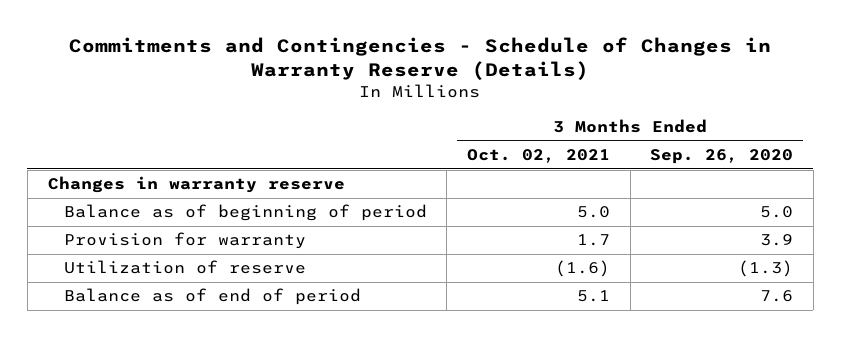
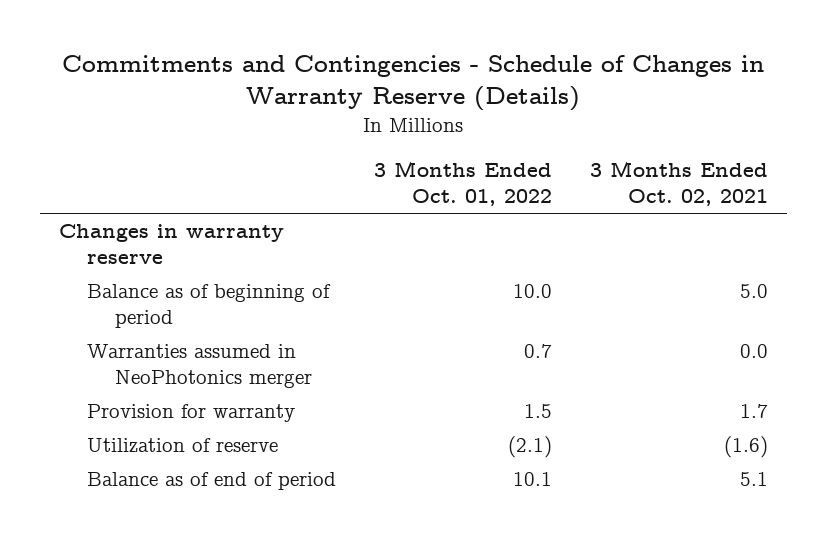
- | 3 Months Ended Oct. 02, 2021 | 3 Months Ended Sep. 26, 2020
+ | 3 Months Ended Oct. 01, 2022 | 3 Months Ended Oct. 02, 2021
+ Warranties assumed in NeoPhotonics merger | 0.7 | 0.0

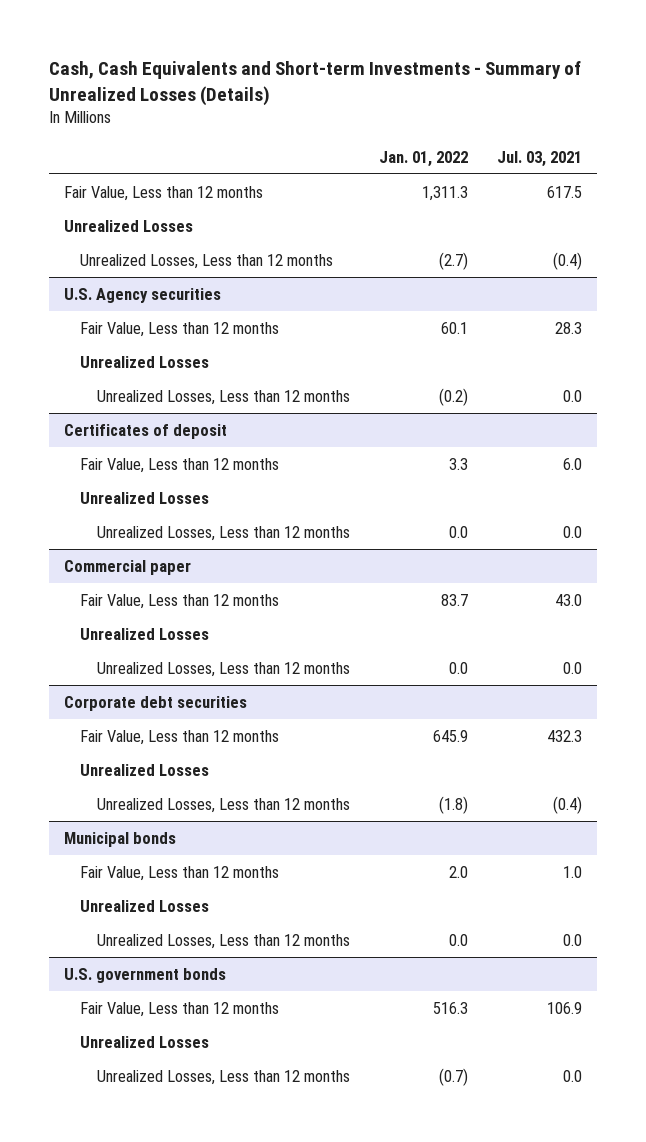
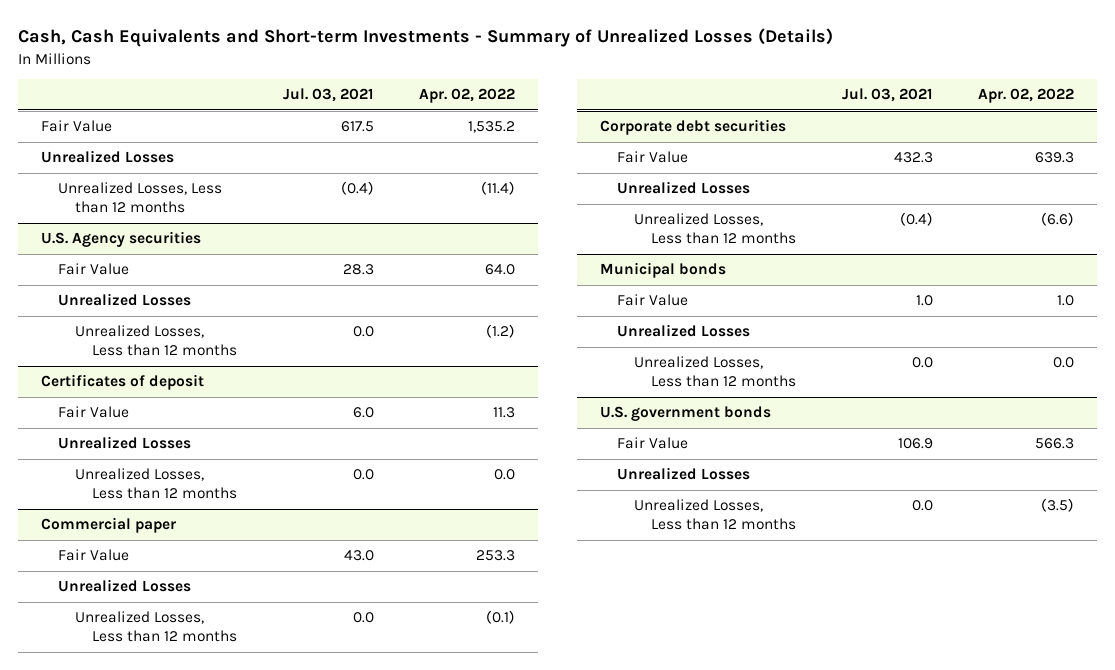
- | Jan. 01, 2022 | Jul. 03, 2021
+ | Jul. 03, 2021 | Apr. 02, 2022
- Fair Value, Less than 12 months | 1,311.3 | 617.5
+ Fair Value | 617.5 | 1,535.2
@ U.S. Agency securities
- Fair Value, Less than 12 months | 60.1 | 28.3
+ Fair Value | 28.3 | 64.0
@ Certificates of deposit
- Fair Value, Less than 12 months | 3.3 | 6.0
+ Fair Value | 6.0 | 11.3
@ Commercial paper
- Fair Value, Less than 12 months | 83.7 | 43.0
+ Fair Value | 43.0 | 253.3
@ Corporate debt securities
- Fair Value, Less than 12 months | 645.9 | 432.3
+ Fair Value | 432.3 | 639.3
@ Municipal bonds
- Fair Value, Less than 12 months | 2.0 | 1.0
+ Fair Value | 1.0 | 1.0
@ U.S. government bonds
- Fair Value, Less than 12 months | 516.3 | 106.9
+ Fair Value | 106.9 | 566.3

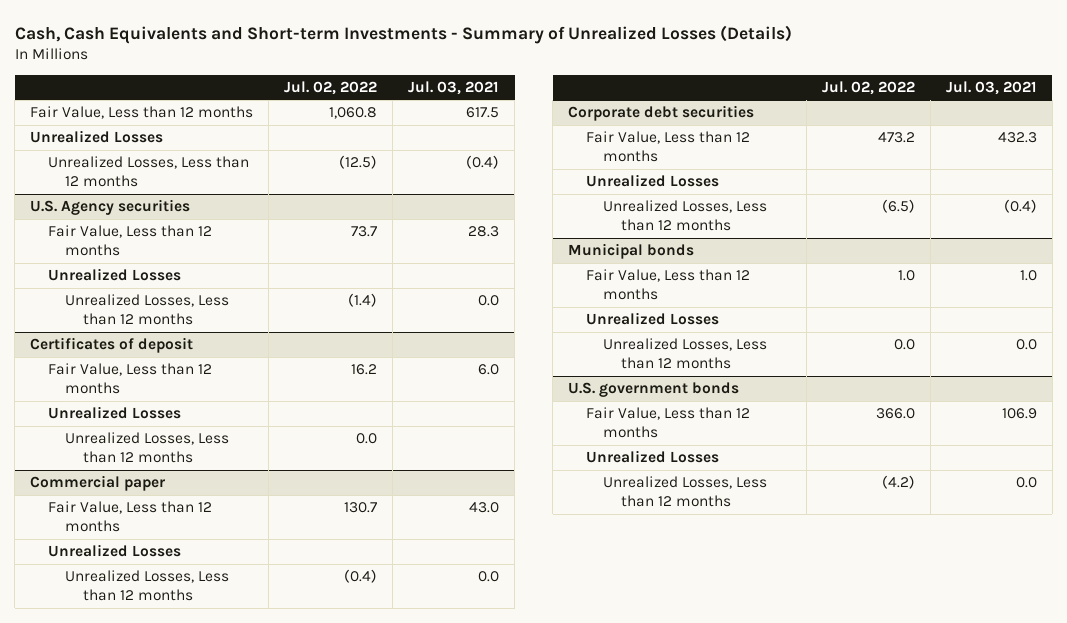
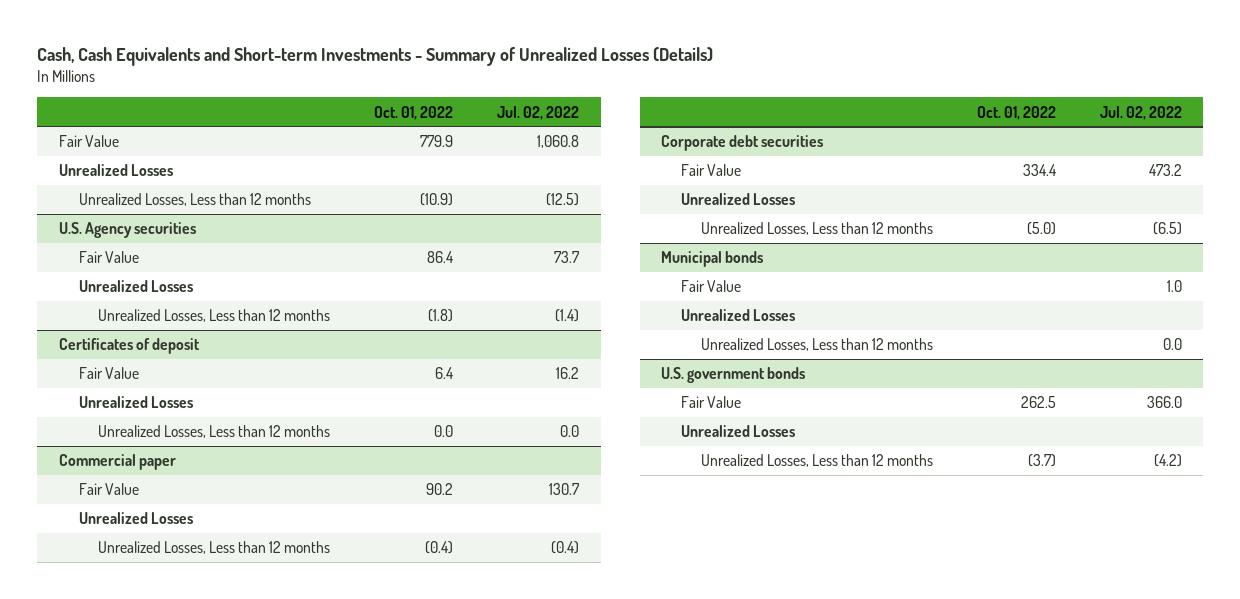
- | Jul. 02, 2022 | Jul. 03, 2021
+ | Oct. 01, 2022 | Jul. 02, 2022
- Fair Value, Less than 12 months | 1,060.8 | 617.5
+ Fair Value | 779.9 | 1,060.8
@ U.S. Agency securities
- Fair Value, Less than 12 months | 73.7 | 28.3
+ Fair Value | 86.4 | 73.7
@ Certificates of deposit
- Fair Value, Less than 12 months | 16.2 | 6.0
+ Fair Value | 6.4 | 16.2
@ Commercial paper
- Fair Value, Less than 12 months | 130.7 | 43.0
+ Fair Value | 90.2 | 130.7
@ Corporate debt securities
- Fair Value, Less than 12 months | 473.2 | 432.3
+ Fair Value | 334.4 | 473.2
@ Municipal bonds
- Fair Value, Less than 12 months | 1.0 | 1.0
+ Fair Value | | 1.0
@ U.S. government bonds
- Fair Value, Less than 12 months | 366.0 | 106.9
+ Fair Value | 262.5 | 366.0

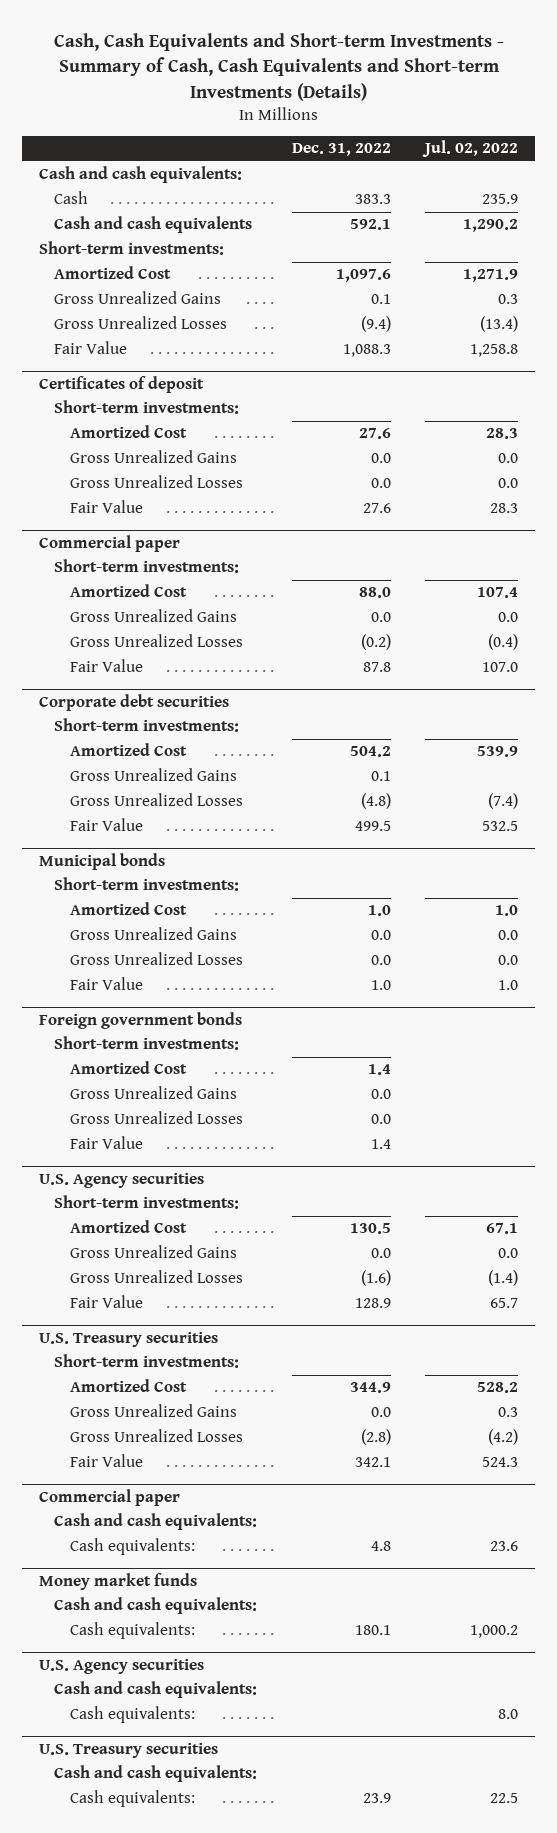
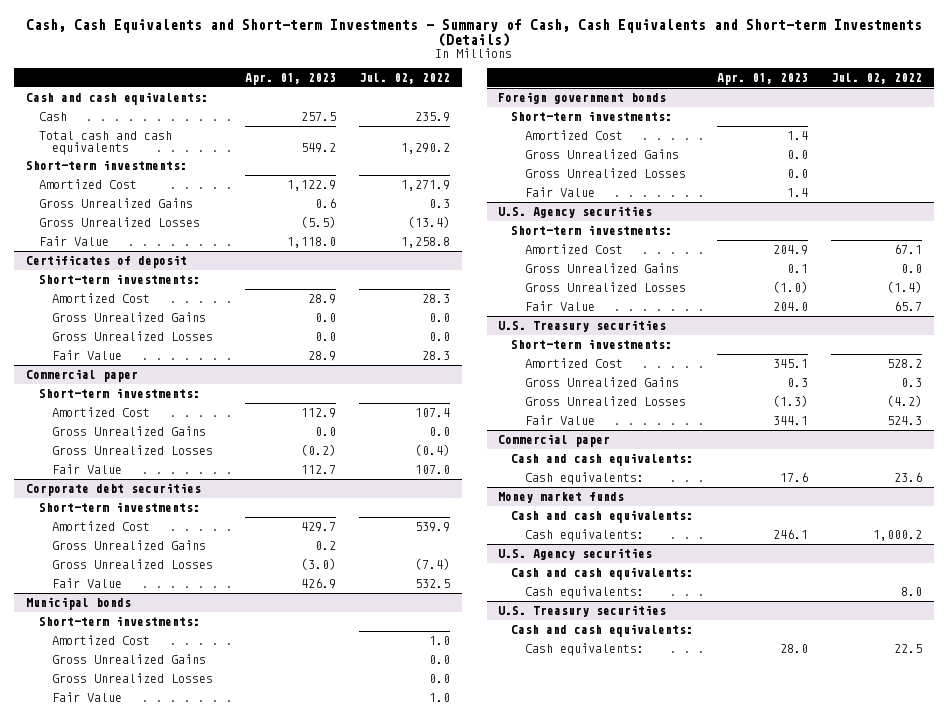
- | Dec. 31, 2022 | Jul. 02, 2022
+ | Apr. 01, 2023 | Jul. 02, 2022
- Cash and cash equivalents | 592.1 | 1,290.2
+ Total cash and cash equivalents | 549.2 | 1,290.2

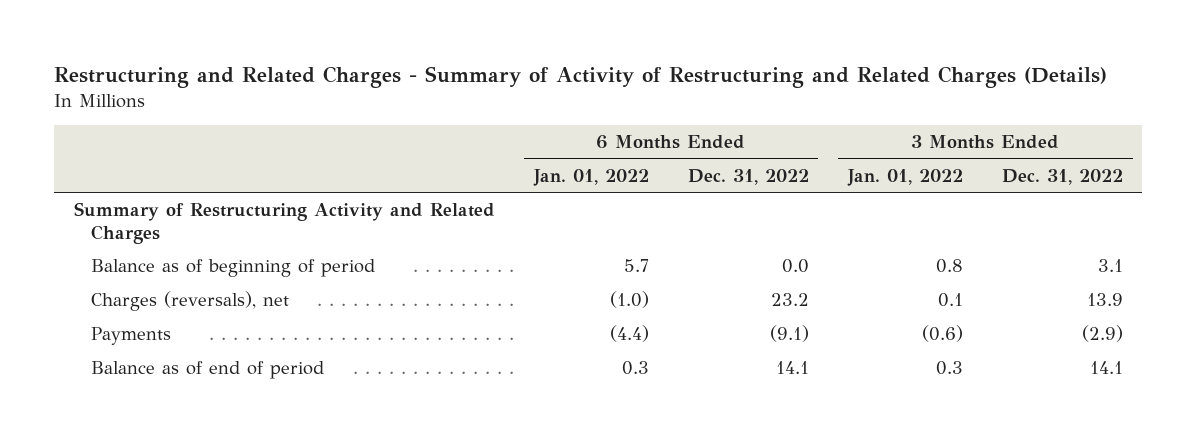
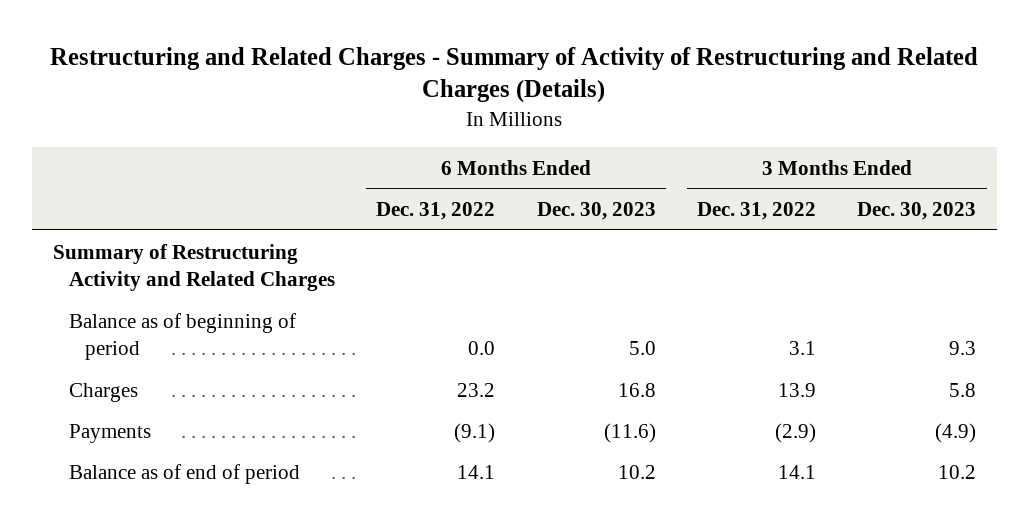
- | 6 Months Ended Jan. 01, 2022 | 6 Months Ended Dec. 31, 2022 | 3 Months Ended Jan. 01, 2022 | 3 Months Ended Dec. 31, 2022
+ | 6 Months Ended Dec. 31, 2022 | 6 Months Ended Dec. 30, 2023 | 3 Months Ended Dec. 31, 2022 | 3 Months Ended Dec. 30, 2023
- Charges (reversals), net | (1.0) | 23.2 | 0.1 | 13.9
+ Charges | 23.2 | 16.8 | 13.9 | 5.8

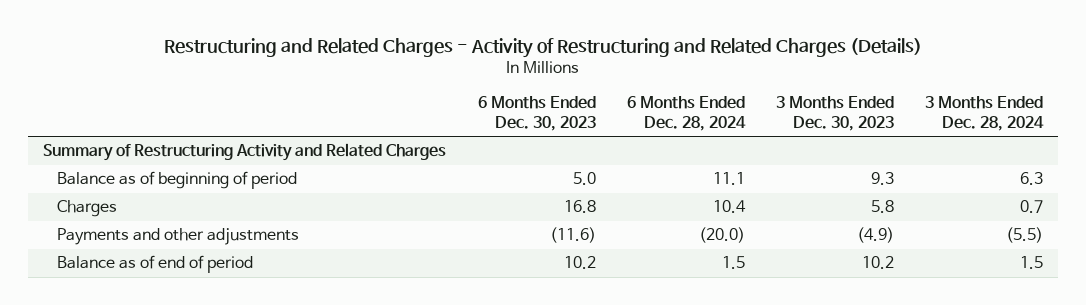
- Restructuring and Related Charges - Summary of Activity of Restructuring and Related Charges (Details)
+ Restructuring and Related Charges - Activity of Restructuring and Related Charges (Details)
- | 6 Months Ended Dec. 31, 2022 | 6 Months Ended Dec. 30, 2023 | 3 Months Ended Dec. 31, 2022 | 3 Months Ended Dec. 30, 2023
+ | 6 Months Ended Dec. 30, 2023 | 6 Months Ended Dec. 28, 2024 | 3 Months Ended Dec. 30, 2023 | 3 Months Ended Dec. 28, 2024
- Payments | (9.1) | (11.6) | (2.9) | (4.9)
+ Payments and other adjustments | (11.6) | (20.0) | (4.9) | (5.5)

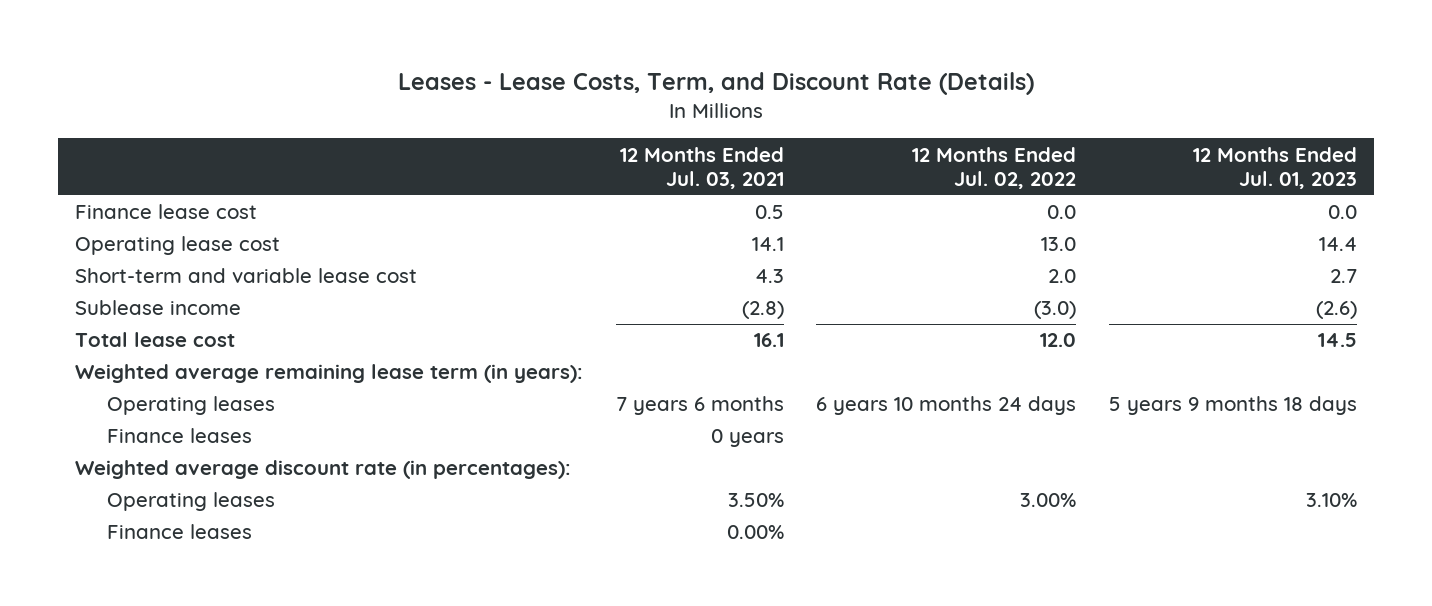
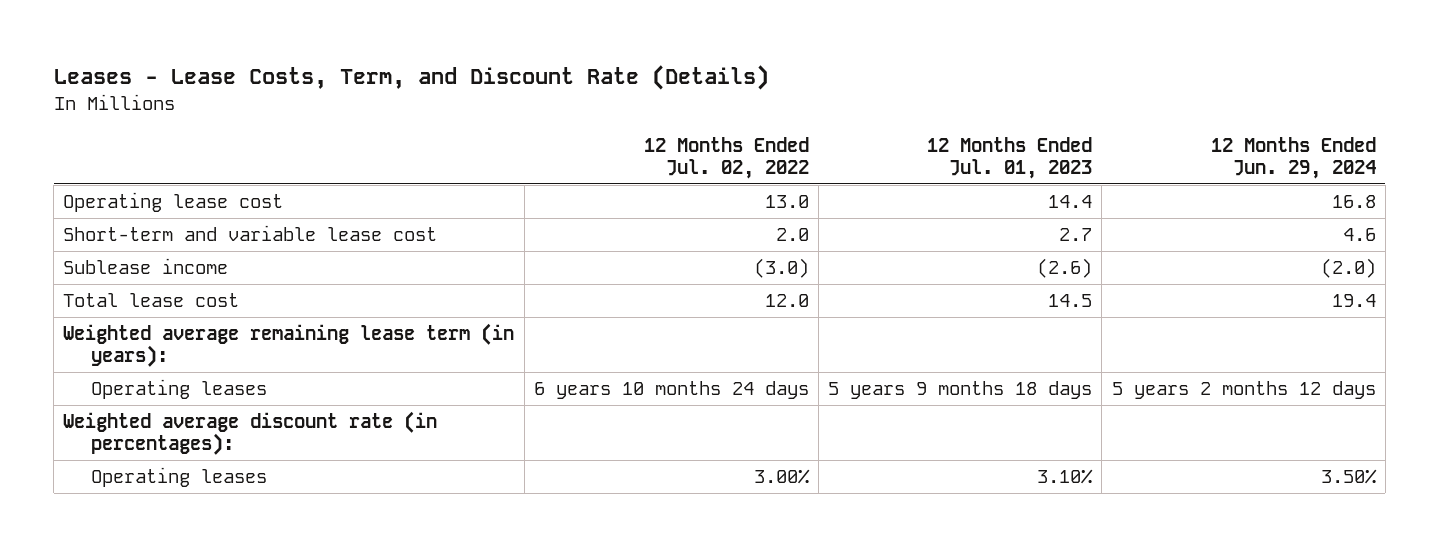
- | 12 Months Ended Jul. 03, 2021 | 12 Months Ended Jul. 02, 2022 | 12 Months Ended Jul. 01, 2023
+ | 12 Months Ended Jul. 02, 2022 | 12 Months Ended Jul. 01, 2023 | 12 Months Ended Jun. 29, 2024
- Finance lease cost | 0.5 | 0.0 | 0.0
- Finance leases | 0 years | |
- Finance leases | 0.00% | |

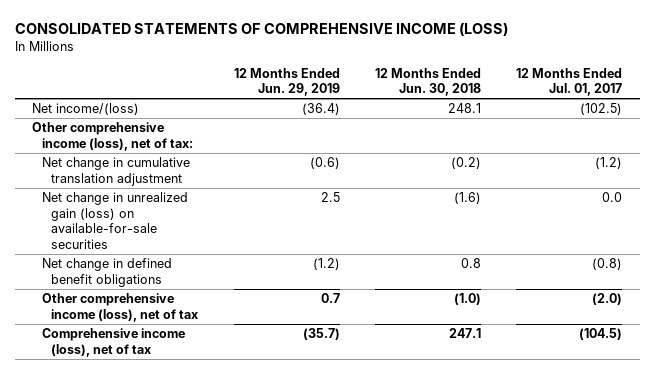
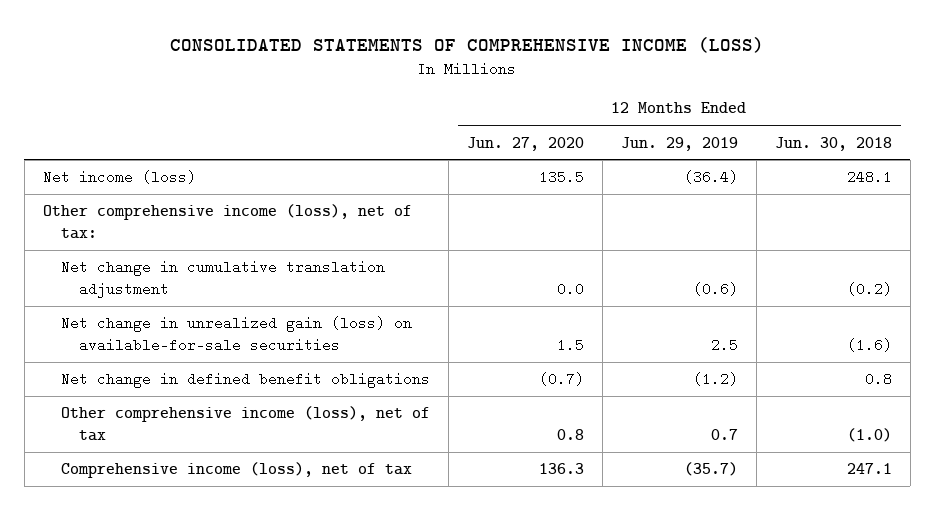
- | 12 Months Ended Jun. 29, 2019 | 12 Months Ended Jun. 30, 2018 | 12 Months Ended Jul. 01, 2017
+ | 12 Months Ended Jun. 27, 2020 | 12 Months Ended Jun. 29, 2019 | 12 Months Ended Jun. 30, 2018
- Net income/(loss) | (36.4) | 248.1 | (102.5)
+ Net income (loss) | 135.5 | (36.4) | 248.1

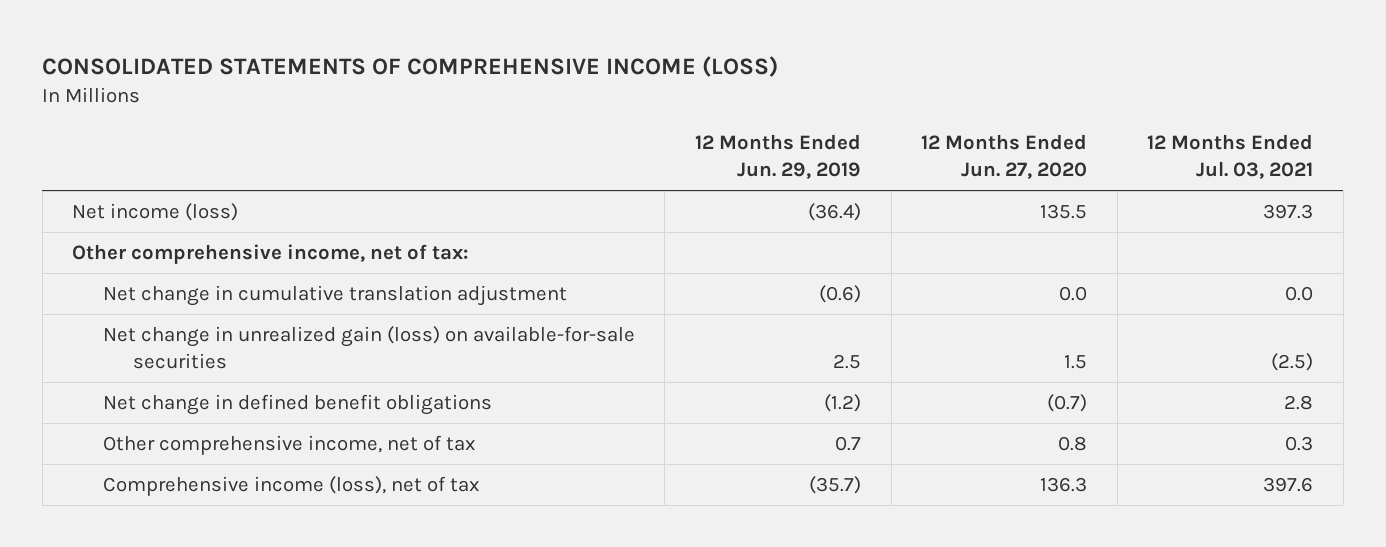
- | 12 Months Ended Jun. 27, 2020 | 12 Months Ended Jun. 29, 2019 | 12 Months Ended Jun. 30, 2018
+ | 12 Months Ended Jun. 29, 2019 | 12 Months Ended Jun. 27, 2020 | 12 Months Ended Jul. 03, 2021
- Other comprehensive income (loss), net of tax:
+ Other comprehensive income, net of tax:
- Other comprehensive income (loss), net of tax | 0.8 | 0.7 | (1.0)
+ Other comprehensive income, net of tax | 0.7 | 0.8 | 0.3

